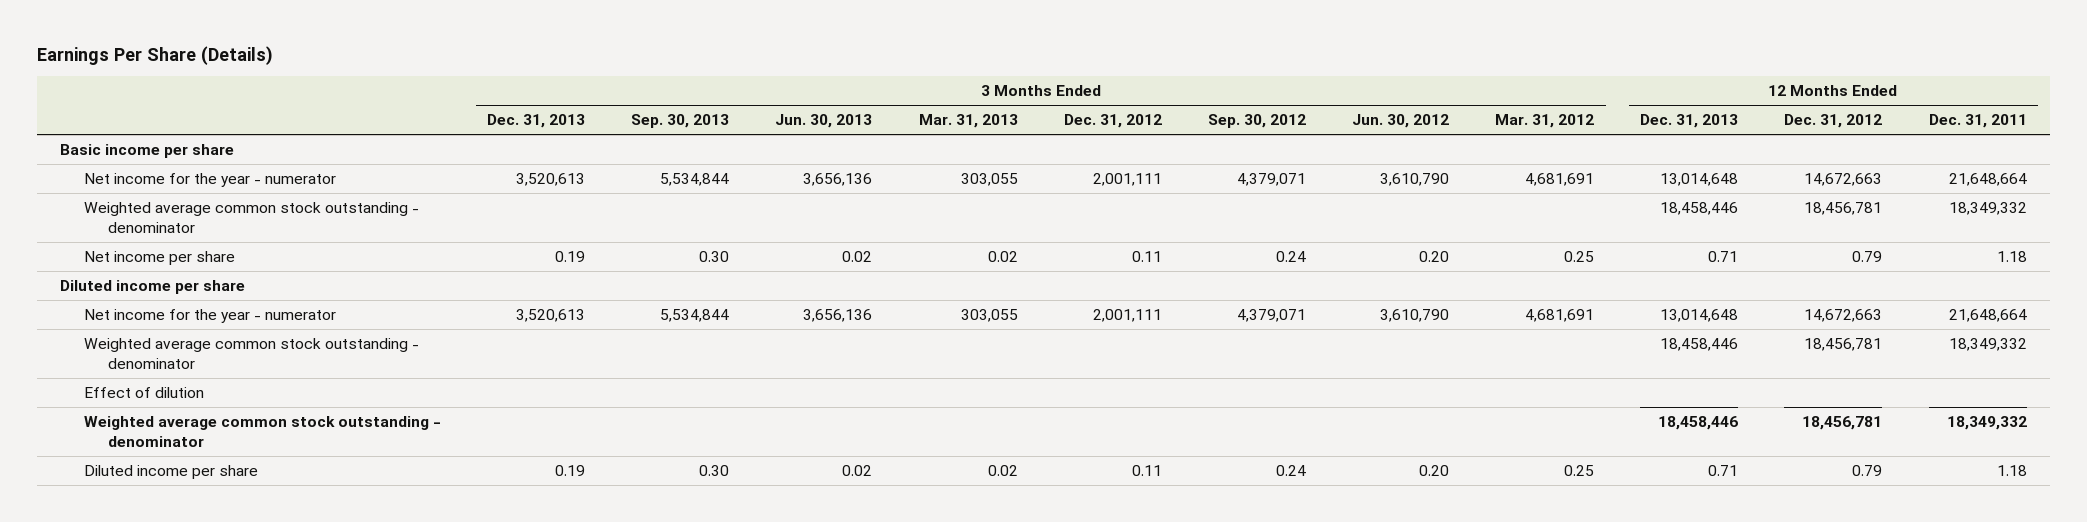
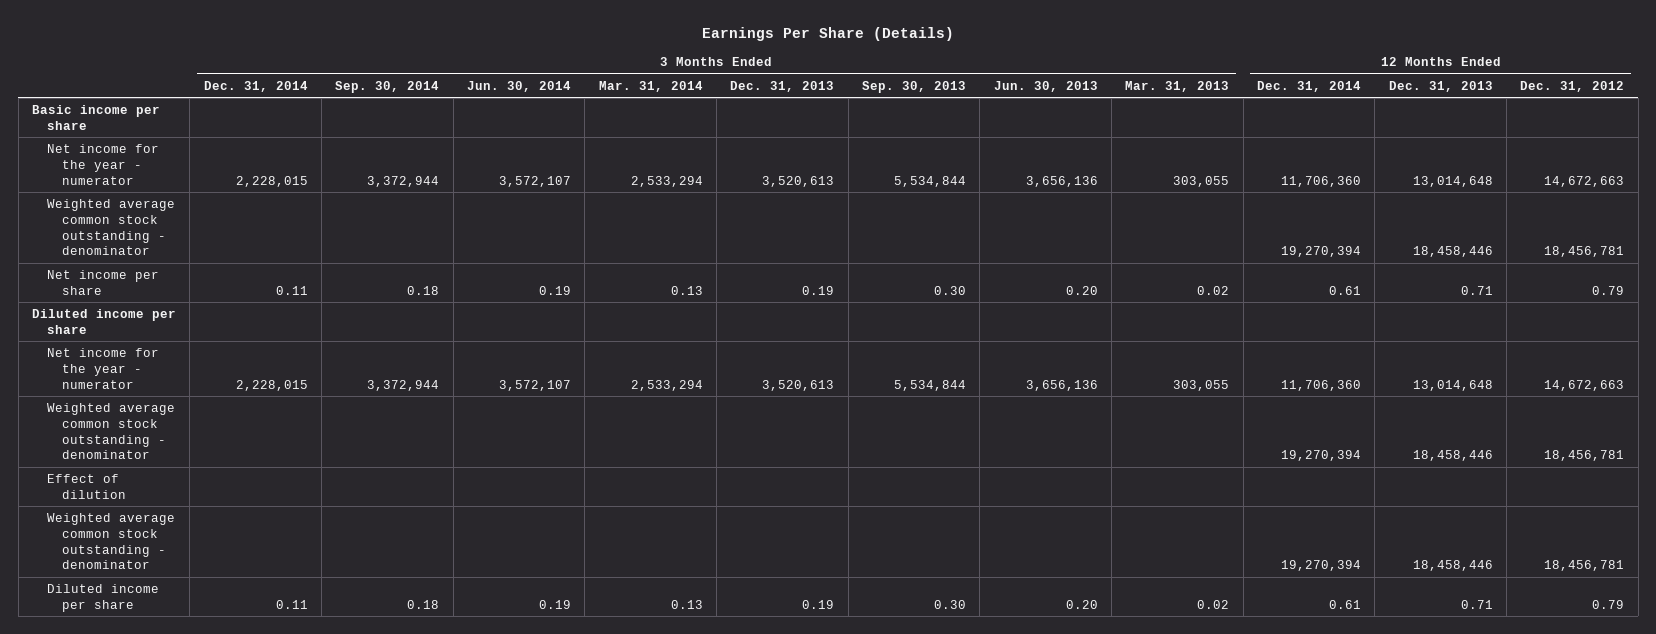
- | 3 Months Ended Dec. 31, 2013 | 3 Months Ended Sep. 30, 2013 | 3 Months Ended Jun. 30, 2013 | 3 Months Ended Mar. 31, 2013 | 3 Months Ended Dec. 31, 2012 | 3 Months Ended Sep. 30, 2012 | 3 Months Ended Jun. 30, 2012 | 3 Months Ended Mar. 31, 2012 | 12 Months Ended Dec. 31, 2013 | 12 Months Ended Dec. 31, 2012 | 12 Months Ended Dec. 31, 2011
+ | 3 Months Ended Dec. 31, 2014 | 3 Months Ended Sep. 30, 2014 | 3 Months Ended Jun. 30, 2014 | 3 Months Ended Mar. 31, 2014 | 3 Months Ended Dec. 31, 2013 | 3 Months Ended Sep. 30, 2013 | 3 Months Ended Jun. 30, 2013 | 3 Months Ended Mar. 31, 2013 | 12 Months Ended Dec. 31, 2014 | 12 Months Ended Dec. 31, 2013 | 12 Months Ended Dec. 31, 2012
- Net income per share | 0.19 | 0.30 | 0.02 | 0.02 | 0.11 | 0.24 | 0.20 | 0.25 | 0.71 | 0.79 | 1.18
+ Net income per share | 0.11 | 0.18 | 0.19 | 0.13 | 0.19 | 0.30 | 0.20 | 0.02 | 0.61 | 0.71 | 0.79
- Diluted income per share | 0.19 | 0.30 | 0.02 | 0.02 | 0.11 | 0.24 | 0.20 | 0.25 | 0.71 | 0.79 | 1.18
+ Diluted income per share | 0.11 | 0.18 | 0.19 | 0.13 | 0.19 | 0.30 | 0.20 | 0.02 | 0.61 | 0.71 | 0.79

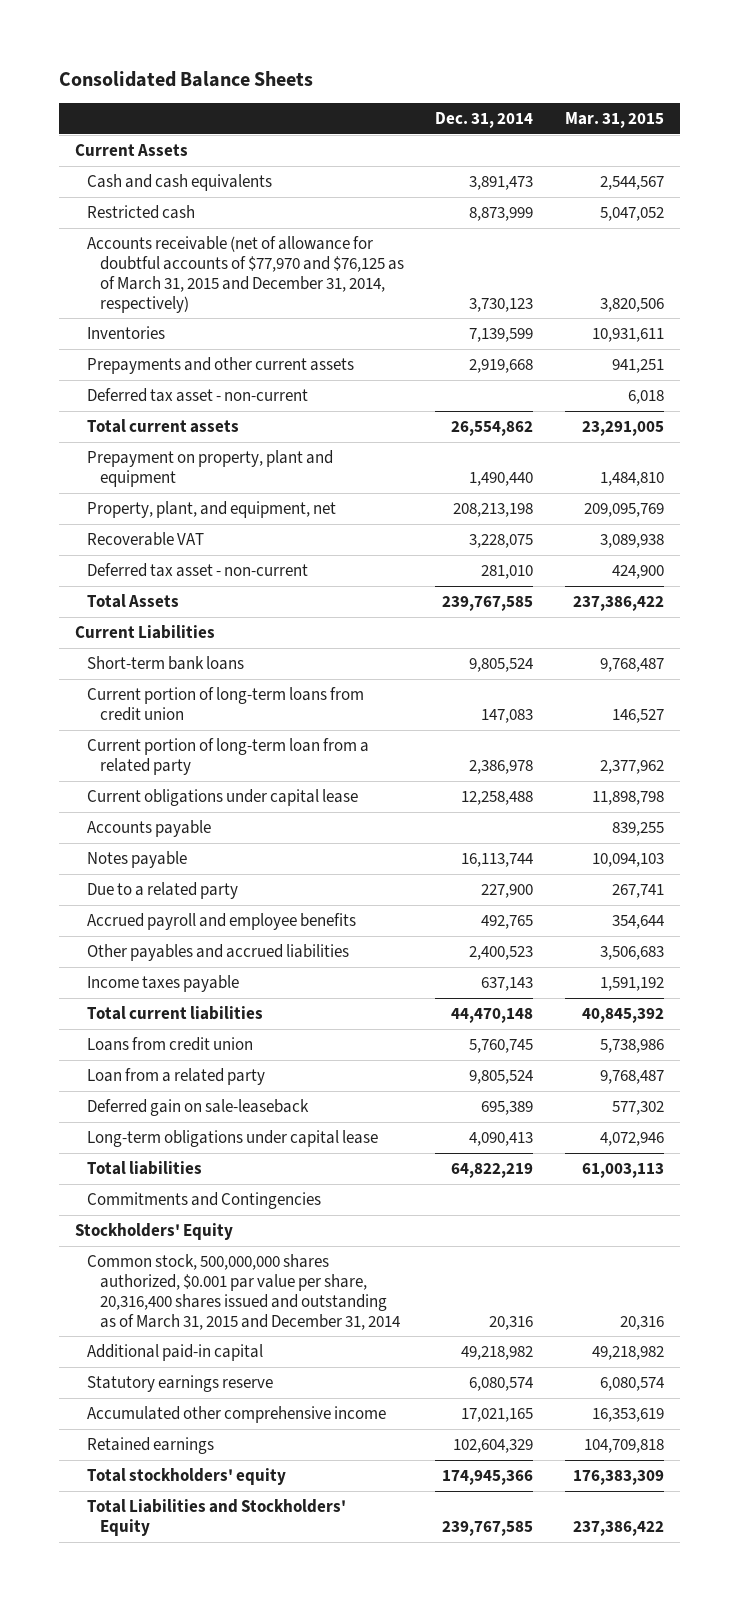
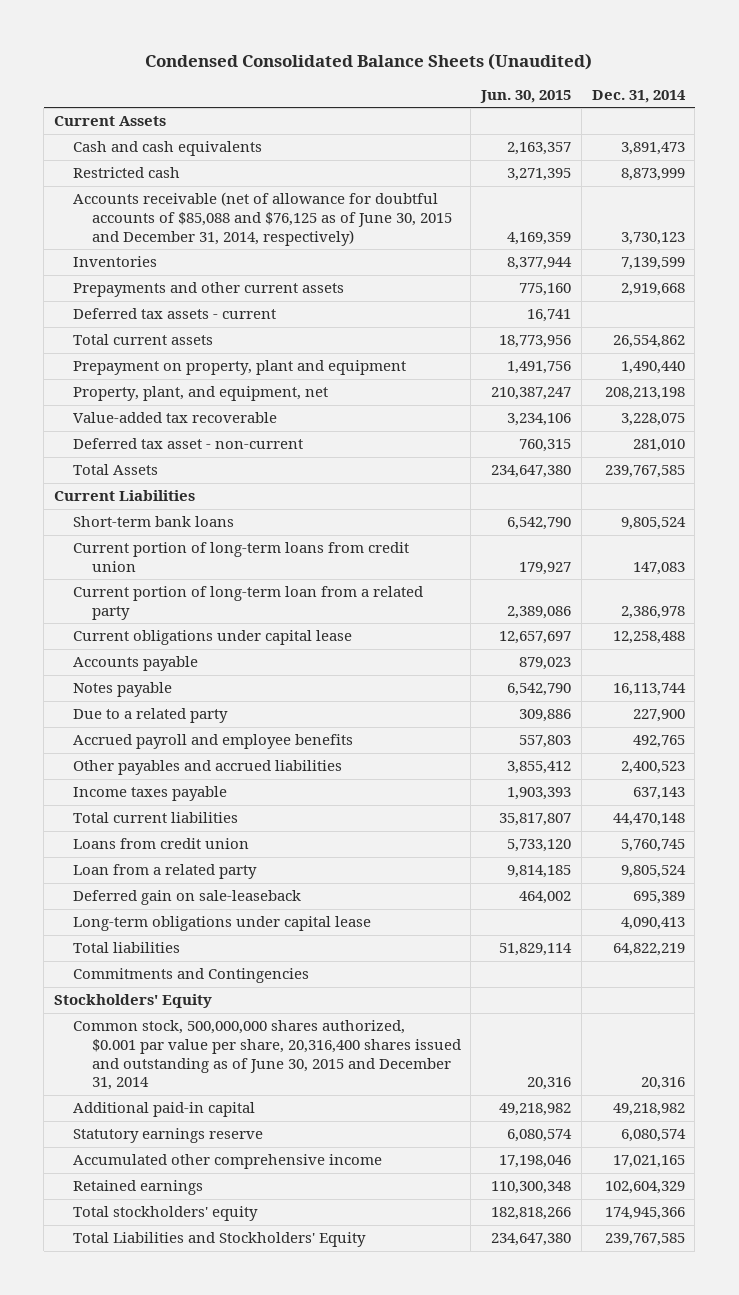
- Consolidated Balance Sheets
+ Condensed Consolidated Balance Sheets (Unaudited)
- | Dec. 31, 2014 | Mar. 31, 2015
+ | Jun. 30, 2015 | Dec. 31, 2014
- Accounts receivable (net of allowance for doubtful accounts of $77,970 and $76,125 as of March 31, 2015 and December 31, 2014, respectively) | 3,730,123 | 3,820,506
+ Accounts receivable (net of allowance for doubtful accounts of $85,088 and $76,125 as of June 30, 2015 and December 31, 2014, respectively) | 4,169,359 | 3,730,123
- Deferred tax asset - non-current | | 6,018
+ Deferred tax assets - current | 16,741 |
- Recoverable VAT | 3,228,075 | 3,089,938
+ Value-added tax recoverable | 3,234,106 | 3,228,075
- Common stock, 500,000,000 shares authorized, $0.001 par value per share, 20,316,400 shares issued and outstanding as of March 31, 2015 and December 31, 2014 | 20,316 | 20,316
+ Common stock, 500,000,000 shares authorized, $0.001 par value per share, 20,316,400 shares issued and outstanding as of June 30, 2015 and December 31, 2014 | 20,316 | 20,316

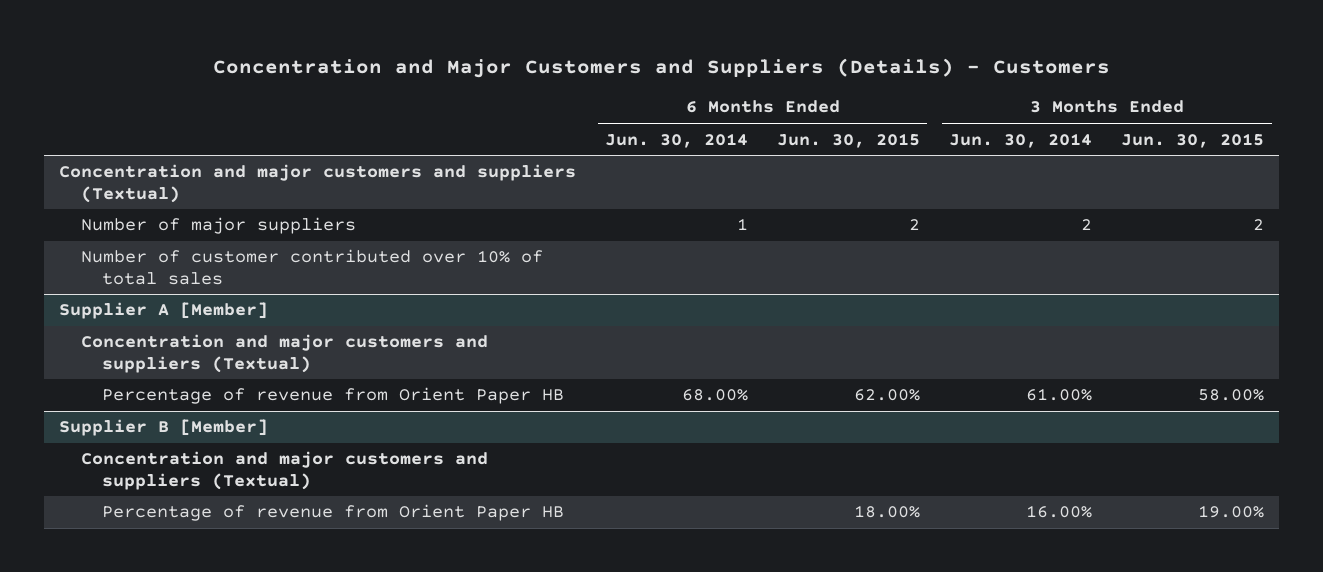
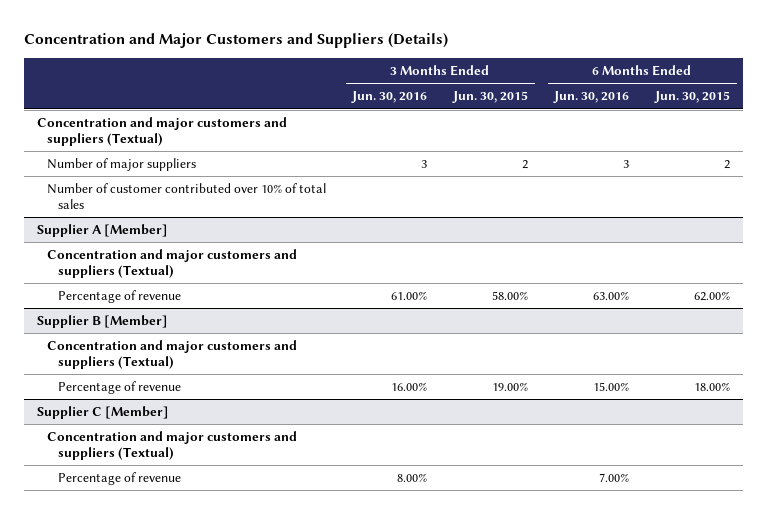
- Concentration and Major Customers and Suppliers (Details) - Customers
+ Concentration and Major Customers and Suppliers (Details)
- | 6 Months Ended Jun. 30, 2014 | 6 Months Ended Jun. 30, 2015 | 3 Months Ended Jun. 30, 2014 | 3 Months Ended Jun. 30, 2015
+ | 3 Months Ended Jun. 30, 2016 | 3 Months Ended Jun. 30, 2015 | 6 Months Ended Jun. 30, 2016 | 6 Months Ended Jun. 30, 2015
@ Supplier A [Member]
- Percentage of revenue from Orient Paper HB | 68.00% | 62.00% | 61.00% | 58.00%
+ Percentage of revenue | 61.00% | 58.00% | 63.00% | 62.00%
@ Supplier B [Member]
- Percentage of revenue from Orient Paper HB | | 18.00% | 16.00% | 19.00%
+ Percentage of revenue | 16.00% | 19.00% | 15.00% | 18.00%
+ Supplier C [Member]
+ Concentration and major customers and suppliers (Textual)
+ Percentage of revenue | 8.00% | | 7.00% |

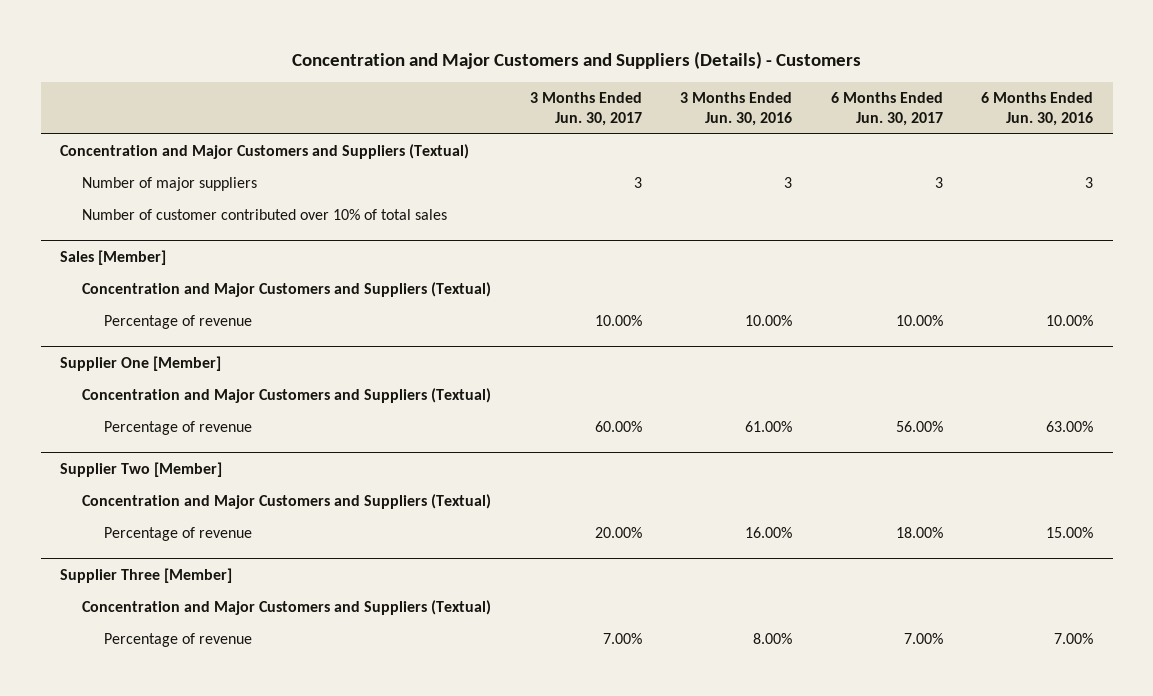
- Concentration and Major Customers and Suppliers (Details)
+ Concentration and Major Customers and Suppliers (Details) - Customers
- | 3 Months Ended Jun. 30, 2016 | 3 Months Ended Jun. 30, 2015 | 6 Months Ended Jun. 30, 2016 | 6 Months Ended Jun. 30, 2015
+ | 3 Months Ended Jun. 30, 2017 | 3 Months Ended Jun. 30, 2016 | 6 Months Ended Jun. 30, 2017 | 6 Months Ended Jun. 30, 2016
- Concentration and major customers and suppliers (Textual)
+ Concentration and Major Customers and Suppliers (Textual)
- Supplier A [Member]
- Concentration and major customers and suppliers (Textual)
+ Sales [Member]
+ Concentration and Major Customers and Suppliers (Textual)
+ Percentage of revenue | 10.00% | 10.00% | 10.00% | 10.00%
+ Supplier One [Member]
+ Concentration and Major Customers and Suppliers (Textual)
- Supplier B [Member]
- Concentration and major customers and suppliers (Textual)
+ Supplier Two [Member]
+ Concentration and Major Customers and Suppliers (Textual)
- Supplier C [Member]
- Concentration and major customers and suppliers (Textual)
+ Supplier Three [Member]
+ Concentration and Major Customers and Suppliers (Textual)

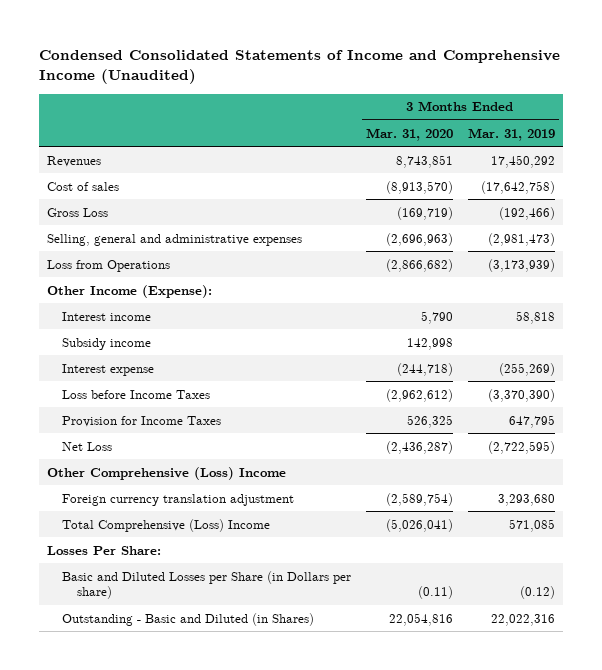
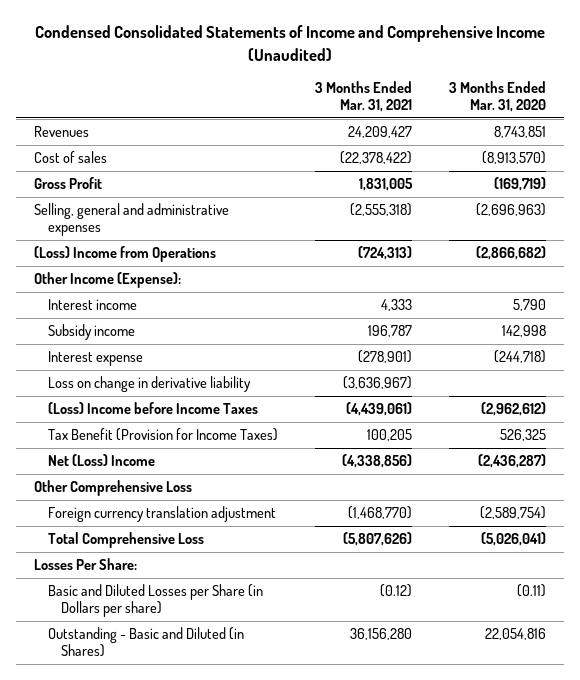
- | 3 Months Ended Mar. 31, 2020 | 3 Months Ended Mar. 31, 2019
+ | 3 Months Ended Mar. 31, 2021 | 3 Months Ended Mar. 31, 2020
- Gross Loss | (169,719) | (192,466)
+ Gross Profit | 1,831,005 | (169,719)
- Loss from Operations | (2,866,682) | (3,173,939)
+ (Loss) Income from Operations | (724,313) | (2,866,682)
- Loss before Income Taxes | (2,962,612) | (3,370,390)
- Provision for Income Taxes | 526,325 | 647,795
- Net Loss | (2,436,287) | (2,722,595)
- Other Comprehensive (Loss) Income
+ Loss on change in derivative liability | (3,636,967) |
+ (Loss) Income before Income Taxes | (4,439,061) | (2,962,612)
+ Tax Benefit (Provision for Income Taxes) | 100,205 | 526,325
+ Net (Loss) Income | (4,338,856) | (2,436,287)
+ Other Comprehensive Loss
- Total Comprehensive (Loss) Income | (5,026,041) | 571,085
+ Total Comprehensive Loss | (5,807,626) | (5,026,041)

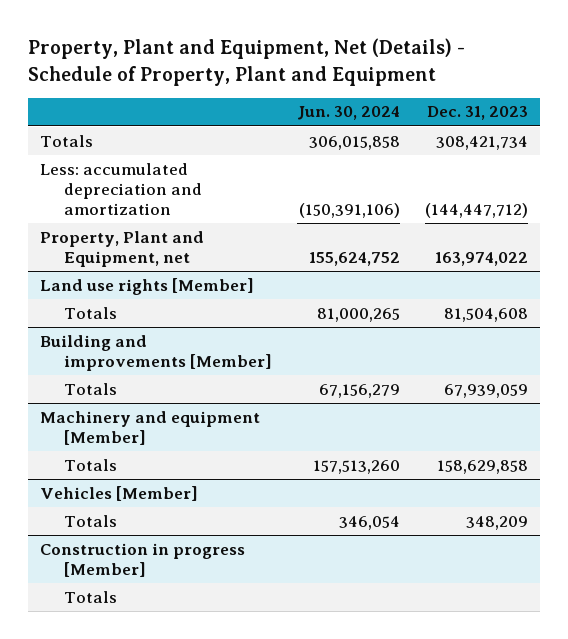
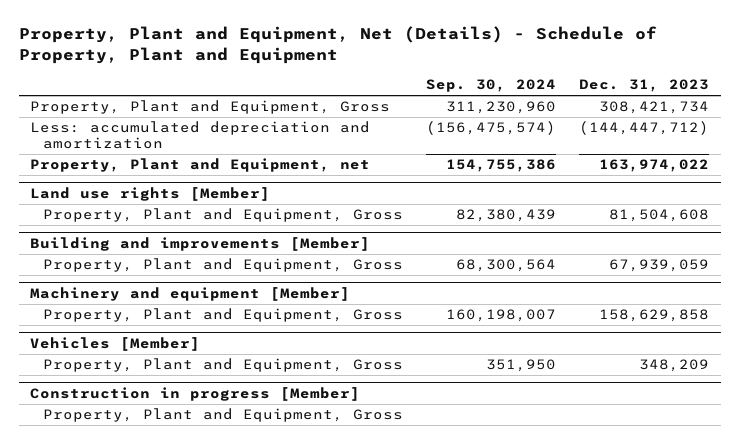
- | Jun. 30, 2024 | Dec. 31, 2023
+ | Sep. 30, 2024 | Dec. 31, 2023
- Totals | 306,015,858 | 308,421,734
+ Property, Plant and Equipment, Gross | 311,230,960 | 308,421,734
@ Land use rights [Member]
- Totals | 81,000,265 | 81,504,608
+ Property, Plant and Equipment, Gross | 82,380,439 | 81,504,608
@ Building and improvements [Member]
- Totals | 67,156,279 | 67,939,059
+ Property, Plant and Equipment, Gross | 68,300,564 | 67,939,059
@ Machinery and equipment [Member]
- Totals | 157,513,260 | 158,629,858
+ Property, Plant and Equipment, Gross | 160,198,007 | 158,629,858
@ Vehicles [Member]
- Totals | 346,054 | 348,209
+ Property, Plant and Equipment, Gross | 351,950 | 348,209
@ Construction in progress [Member]
- Totals
+ Property, Plant and Equipment, Gross

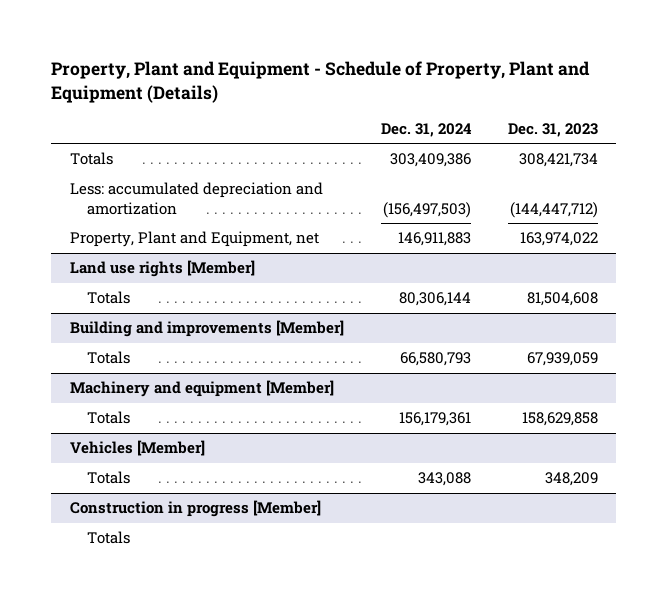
- Property, Plant and Equipment, Net (Details) - Schedule of Property, Plant and Equipment
+ Property, Plant and Equipment - Schedule of Property, Plant and Equipment (Details)
- | Sep. 30, 2024 | Dec. 31, 2023
+ | Dec. 31, 2024 | Dec. 31, 2023
- Property, Plant and Equipment, Gross | 311,230,960 | 308,421,734
+ Totals | 303,409,386 | 308,421,734
@ Land use rights [Member]
- Property, Plant and Equipment, Gross | 82,380,439 | 81,504,608
+ Totals | 80,306,144 | 81,504,608
@ Building and improvements [Member]
- Property, Plant and Equipment, Gross | 68,300,564 | 67,939,059
+ Totals | 66,580,793 | 67,939,059
@ Machinery and equipment [Member]
- Property, Plant and Equipment, Gross | 160,198,007 | 158,629,858
+ Totals | 156,179,361 | 158,629,858
@ Vehicles [Member]
- Property, Plant and Equipment, Gross | 351,950 | 348,209
+ Totals | 343,088 | 348,209
@ Construction in progress [Member]
- Property, Plant and Equipment, Gross
+ Totals

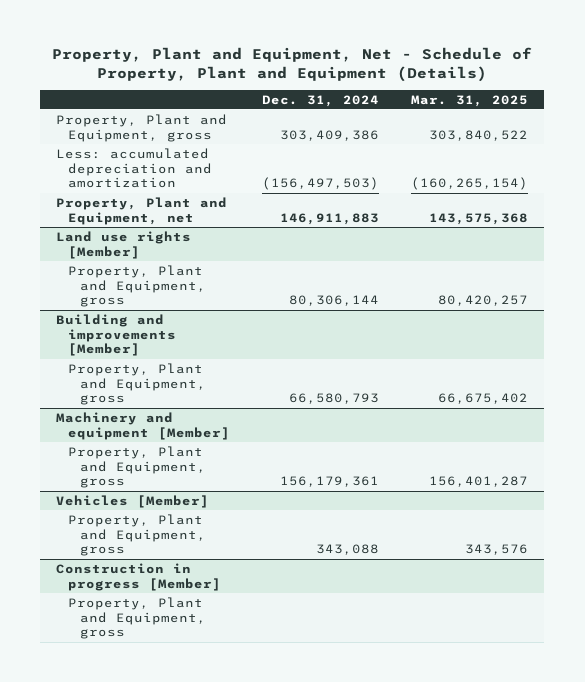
- Property, Plant and Equipment - Schedule of Property, Plant and Equipment (Details)
+ Property, Plant and Equipment, Net - Schedule of Property, Plant and Equipment (Details)
- | Dec. 31, 2024 | Dec. 31, 2023
+ | Dec. 31, 2024 | Mar. 31, 2025
- Totals | 303,409,386 | 308,421,734
+ Property, Plant and Equipment, gross | 303,409,386 | 303,840,522
@ Land use rights [Member]
- Totals | 80,306,144 | 81,504,608
+ Property, Plant and Equipment, gross | 80,306,144 | 80,420,257
@ Building and improvements [Member]
- Totals | 66,580,793 | 67,939,059
+ Property, Plant and Equipment, gross | 66,580,793 | 66,675,402
@ Machinery and equipment [Member]
- Totals | 156,179,361 | 158,629,858
+ Property, Plant and Equipment, gross | 156,179,361 | 156,401,287
@ Vehicles [Member]
- Totals | 343,088 | 348,209
+ Property, Plant and Equipment, gross | 343,088 | 343,576
@ Construction in progress [Member]
- Totals
+ Property, Plant and Equipment, gross

